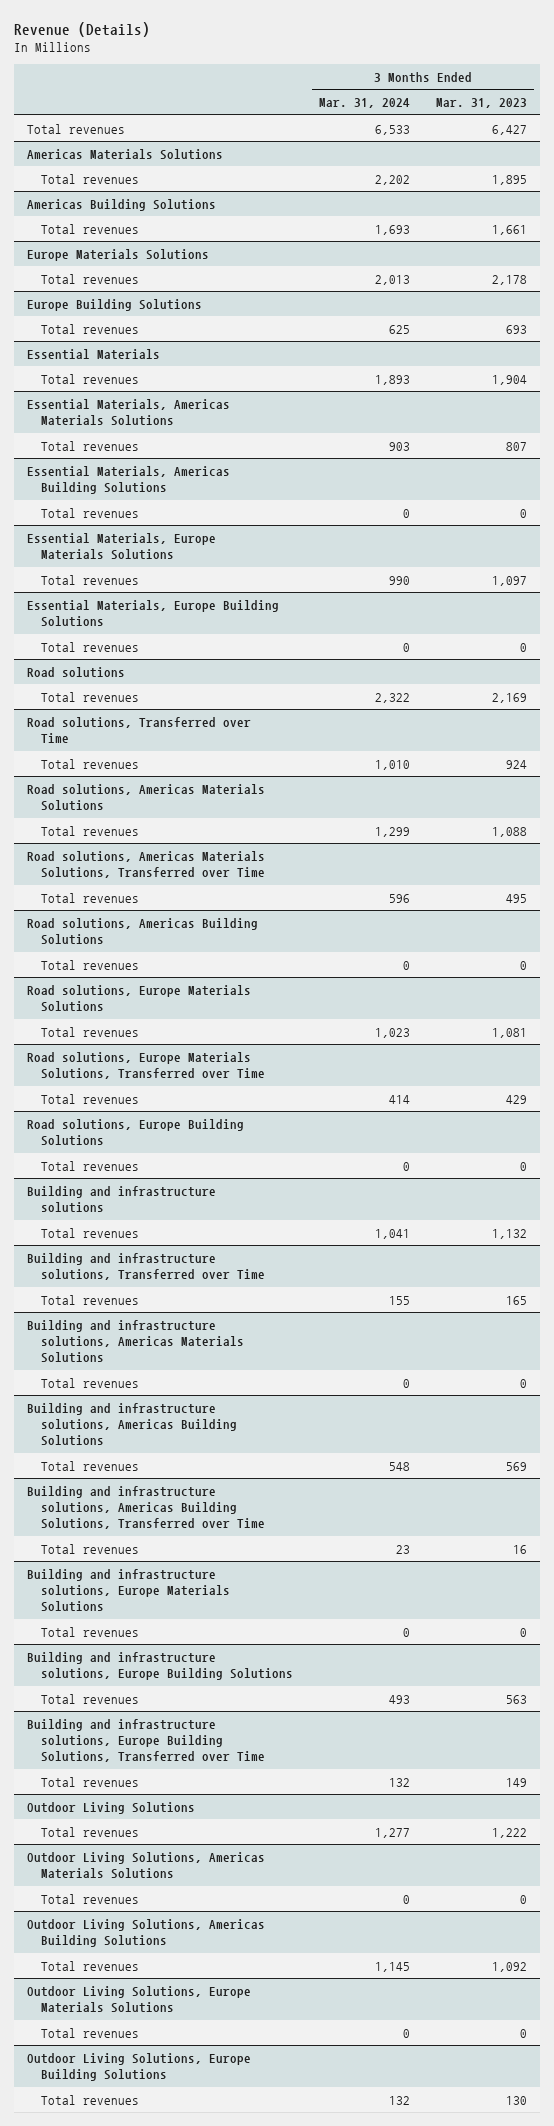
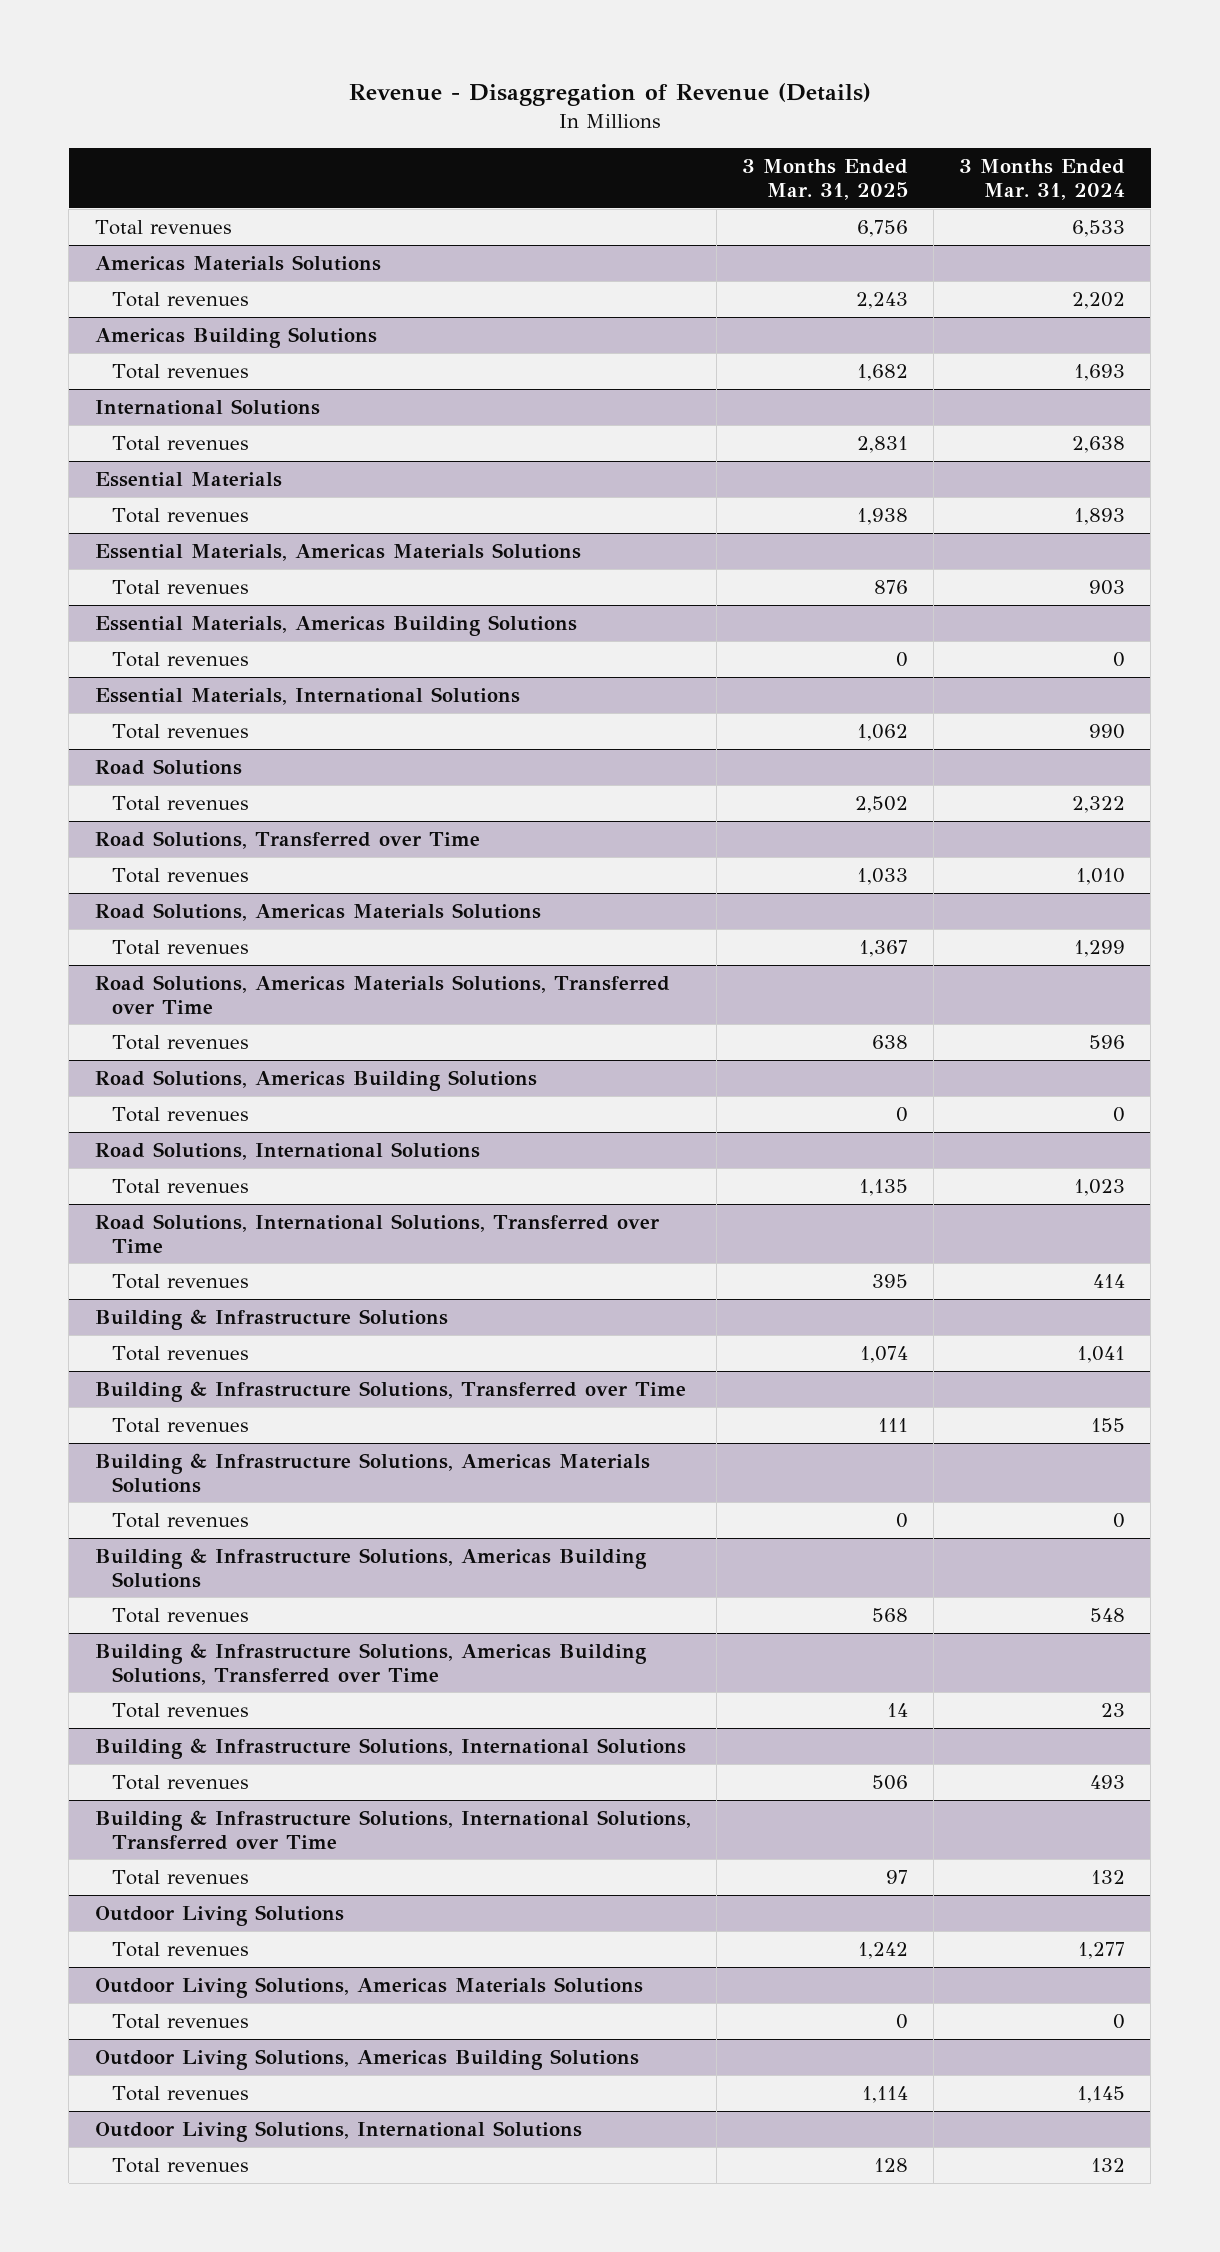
- Revenue (Details)
+ Revenue - Disaggregation of Revenue (Details)
- | 3 Months Ended Mar. 31, 2024 | 3 Months Ended Mar. 31, 2023
+ | 3 Months Ended Mar. 31, 2025 | 3 Months Ended Mar. 31, 2024
- Europe Materials Solutions
- Total revenues | 2,013 | 2,178
- Europe Building Solutions
- Total revenues | 625 | 693
+ International Solutions
+ Total revenues | 2,831 | 2,638
- Essential Materials, Europe Materials Solutions
+ Essential Materials, International Solutions
- Essential Materials, Europe Building Solutions
- Total revenues | 0 | 0
- Road solutions
+ Road Solutions
- Road solutions, Transferred over Time
+ Road Solutions, Transferred over Time
- Road solutions, Americas Materials Solutions
+ Road Solutions, Americas Materials Solutions
- Road solutions, Americas Materials Solutions, Transferred over Time
+ Road Solutions, Americas Materials Solutions, Transferred over Time
- Road solutions, Americas Building Solutions
+ Road Solutions, Americas Building Solutions
- Road solutions, Europe Materials Solutions
+ Road Solutions, International Solutions
- Road solutions, Europe Materials Solutions, Transferred over Time
+ Road Solutions, International Solutions, Transferred over Time
- Road solutions, Europe Building Solutions
- Total revenues | 0 | 0
- Building and infrastructure solutions
+ Building & Infrastructure Solutions
- Building and infrastructure solutions, Transferred over Time
+ Building & Infrastructure Solutions, Transferred over Time
- Building and infrastructure solutions, Americas Materials Solutions
+ Building & Infrastructure Solutions, Americas Materials Solutions
- Building and infrastructure solutions, Americas Building Solutions
+ Building & Infrastructure Solutions, Americas Building Solutions
- Building and infrastructure solutions, Americas Building Solutions, Transferred over Time
+ Building & Infrastructure Solutions, Americas Building Solutions, Transferred over Time
- Building and infrastructure solutions, Europe Materials Solutions
- Total revenues | 0 | 0
- Building and infrastructure solutions, Europe Building Solutions
+ Building & Infrastructure Solutions, International Solutions
- Building and infrastructure solutions, Europe Building Solutions, Transferred over Time
+ Building & Infrastructure Solutions, International Solutions, Transferred over Time
- Outdoor Living Solutions, Europe Materials Solutions
- Total revenues | 0 | 0
- Outdoor Living Solutions, Europe Building Solutions
+ Outdoor Living Solutions, International Solutions

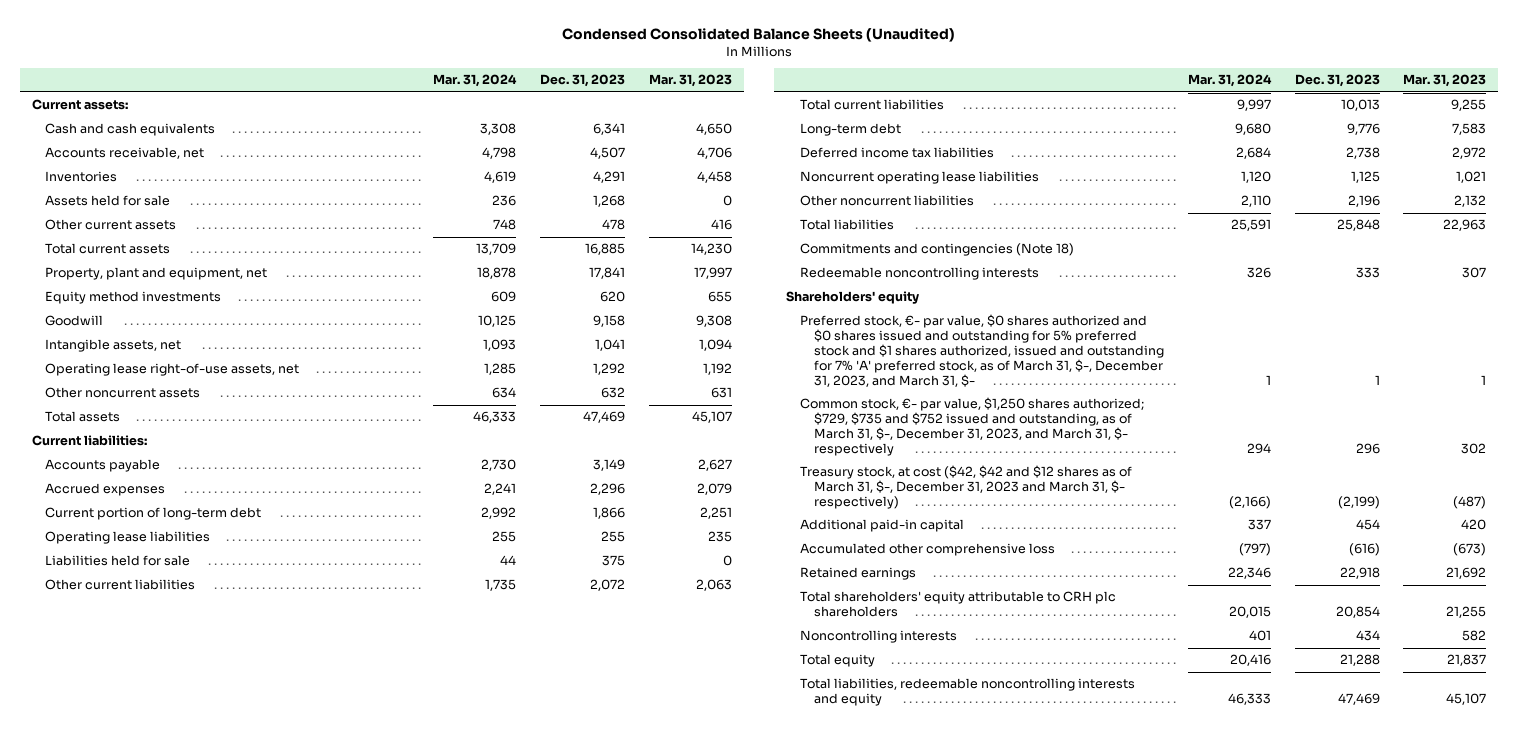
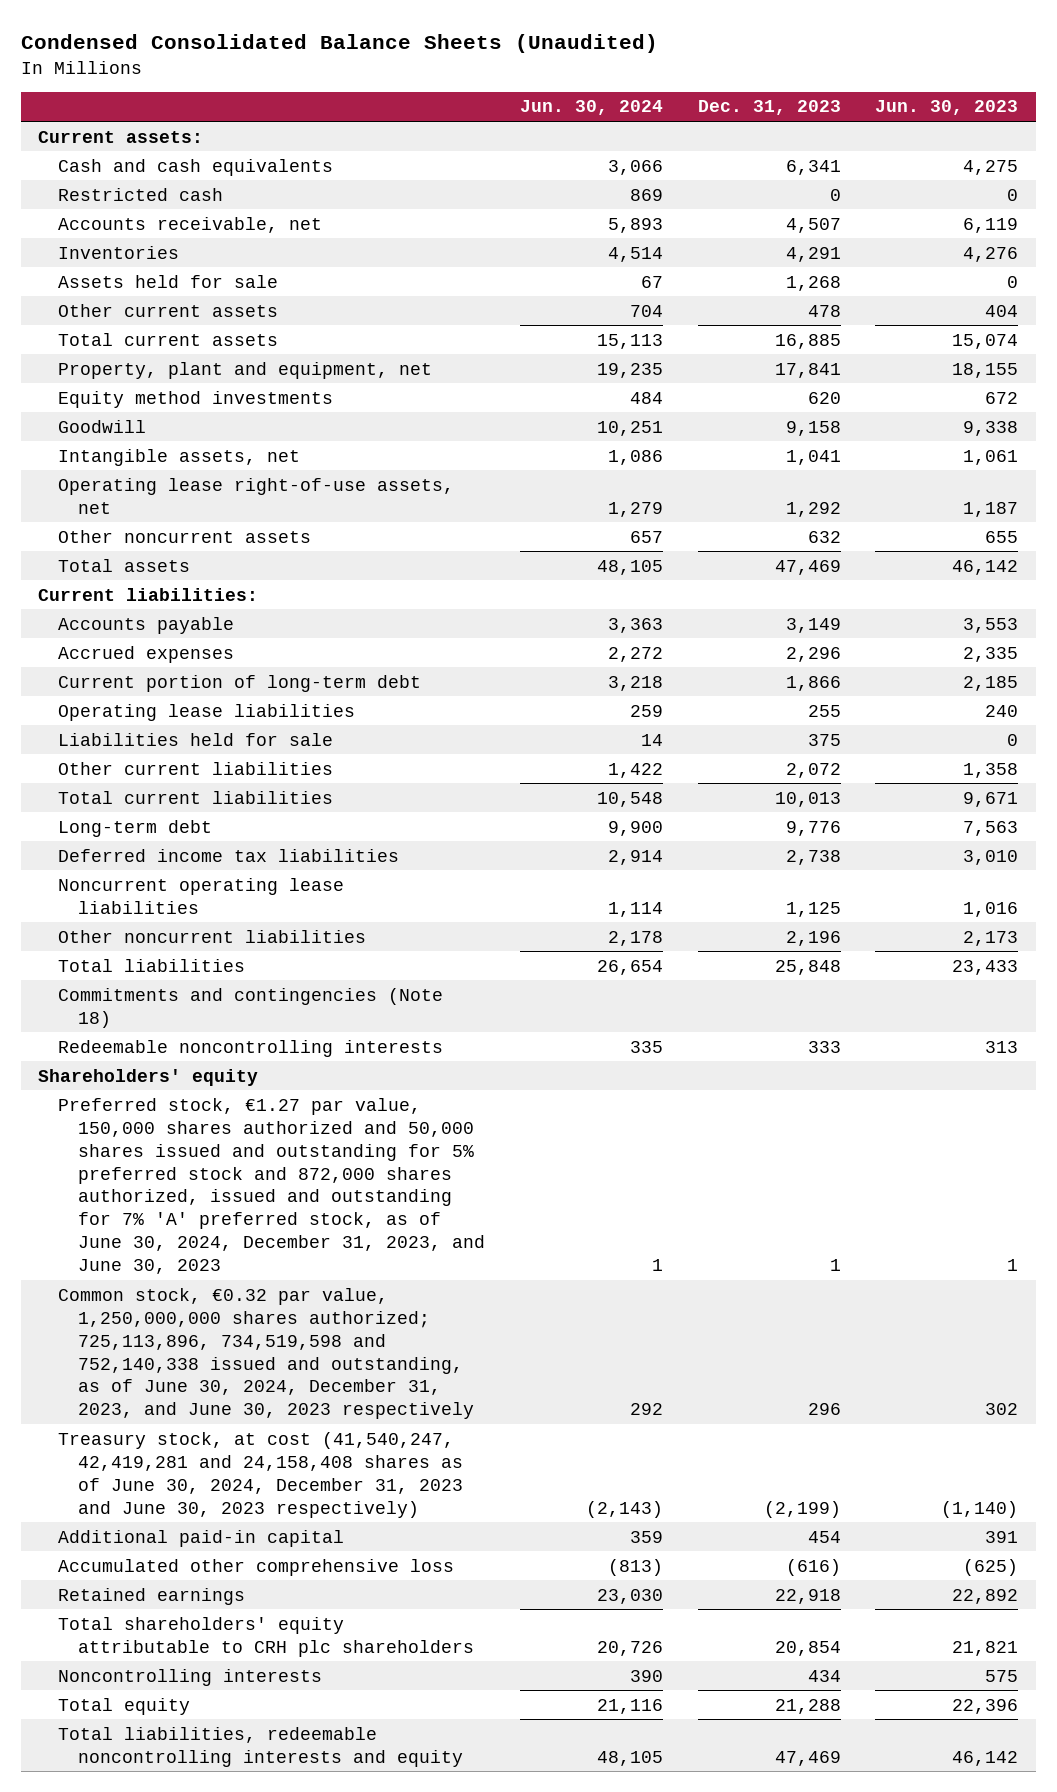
- | Mar. 31, 2024 | Dec. 31, 2023 | Mar. 31, 2023
+ | Jun. 30, 2024 | Dec. 31, 2023 | Jun. 30, 2023
+ Restricted cash | 869 | 0 | 0
- Preferred stock, €- par value, $0 shares authorized and $0 shares issued and outstanding for 5% preferred stock and $1 shares authorized, issued and outstanding for 7% 'A' preferred stock, as of March 31, $-, December 31, 2023, and March 31, $- | 1 | 1 | 1
- Common stock, €- par value, $1,250 shares authorized; $729, $735 and $752 issued and outstanding, as of March 31, $-, December 31, 2023, and March 31, $- respectively | 294 | 296 | 302
- Treasury stock, at cost ($42, $42 and $12 shares as of March 31, $-, December 31, 2023 and March 31, $- respectively) | (2,166) | (2,199) | (487)
+ Preferred stock, €1.27 par value, 150,000 shares authorized and 50,000 shares issued and outstanding for 5% preferred stock and 872,000 shares authorized, issued and outstanding for 7% 'A' preferred stock, as of June 30, 2024, December 31, 2023, and June 30, 2023 | 1 | 1 | 1
+ Common stock, €0.32 par value, 1,250,000,000 shares authorized; 725,113,896, 734,519,598 and 752,140,338 issued and outstanding, as of June 30, 2024, December 31, 2023, and June 30, 2023 respectively | 292 | 296 | 302
+ Treasury stock, at cost (41,540,247, 42,419,281 and 24,158,408 shares as of June 30, 2024, December 31, 2023 and June 30, 2023 respectively) | (2,143) | (2,199) | (1,140)

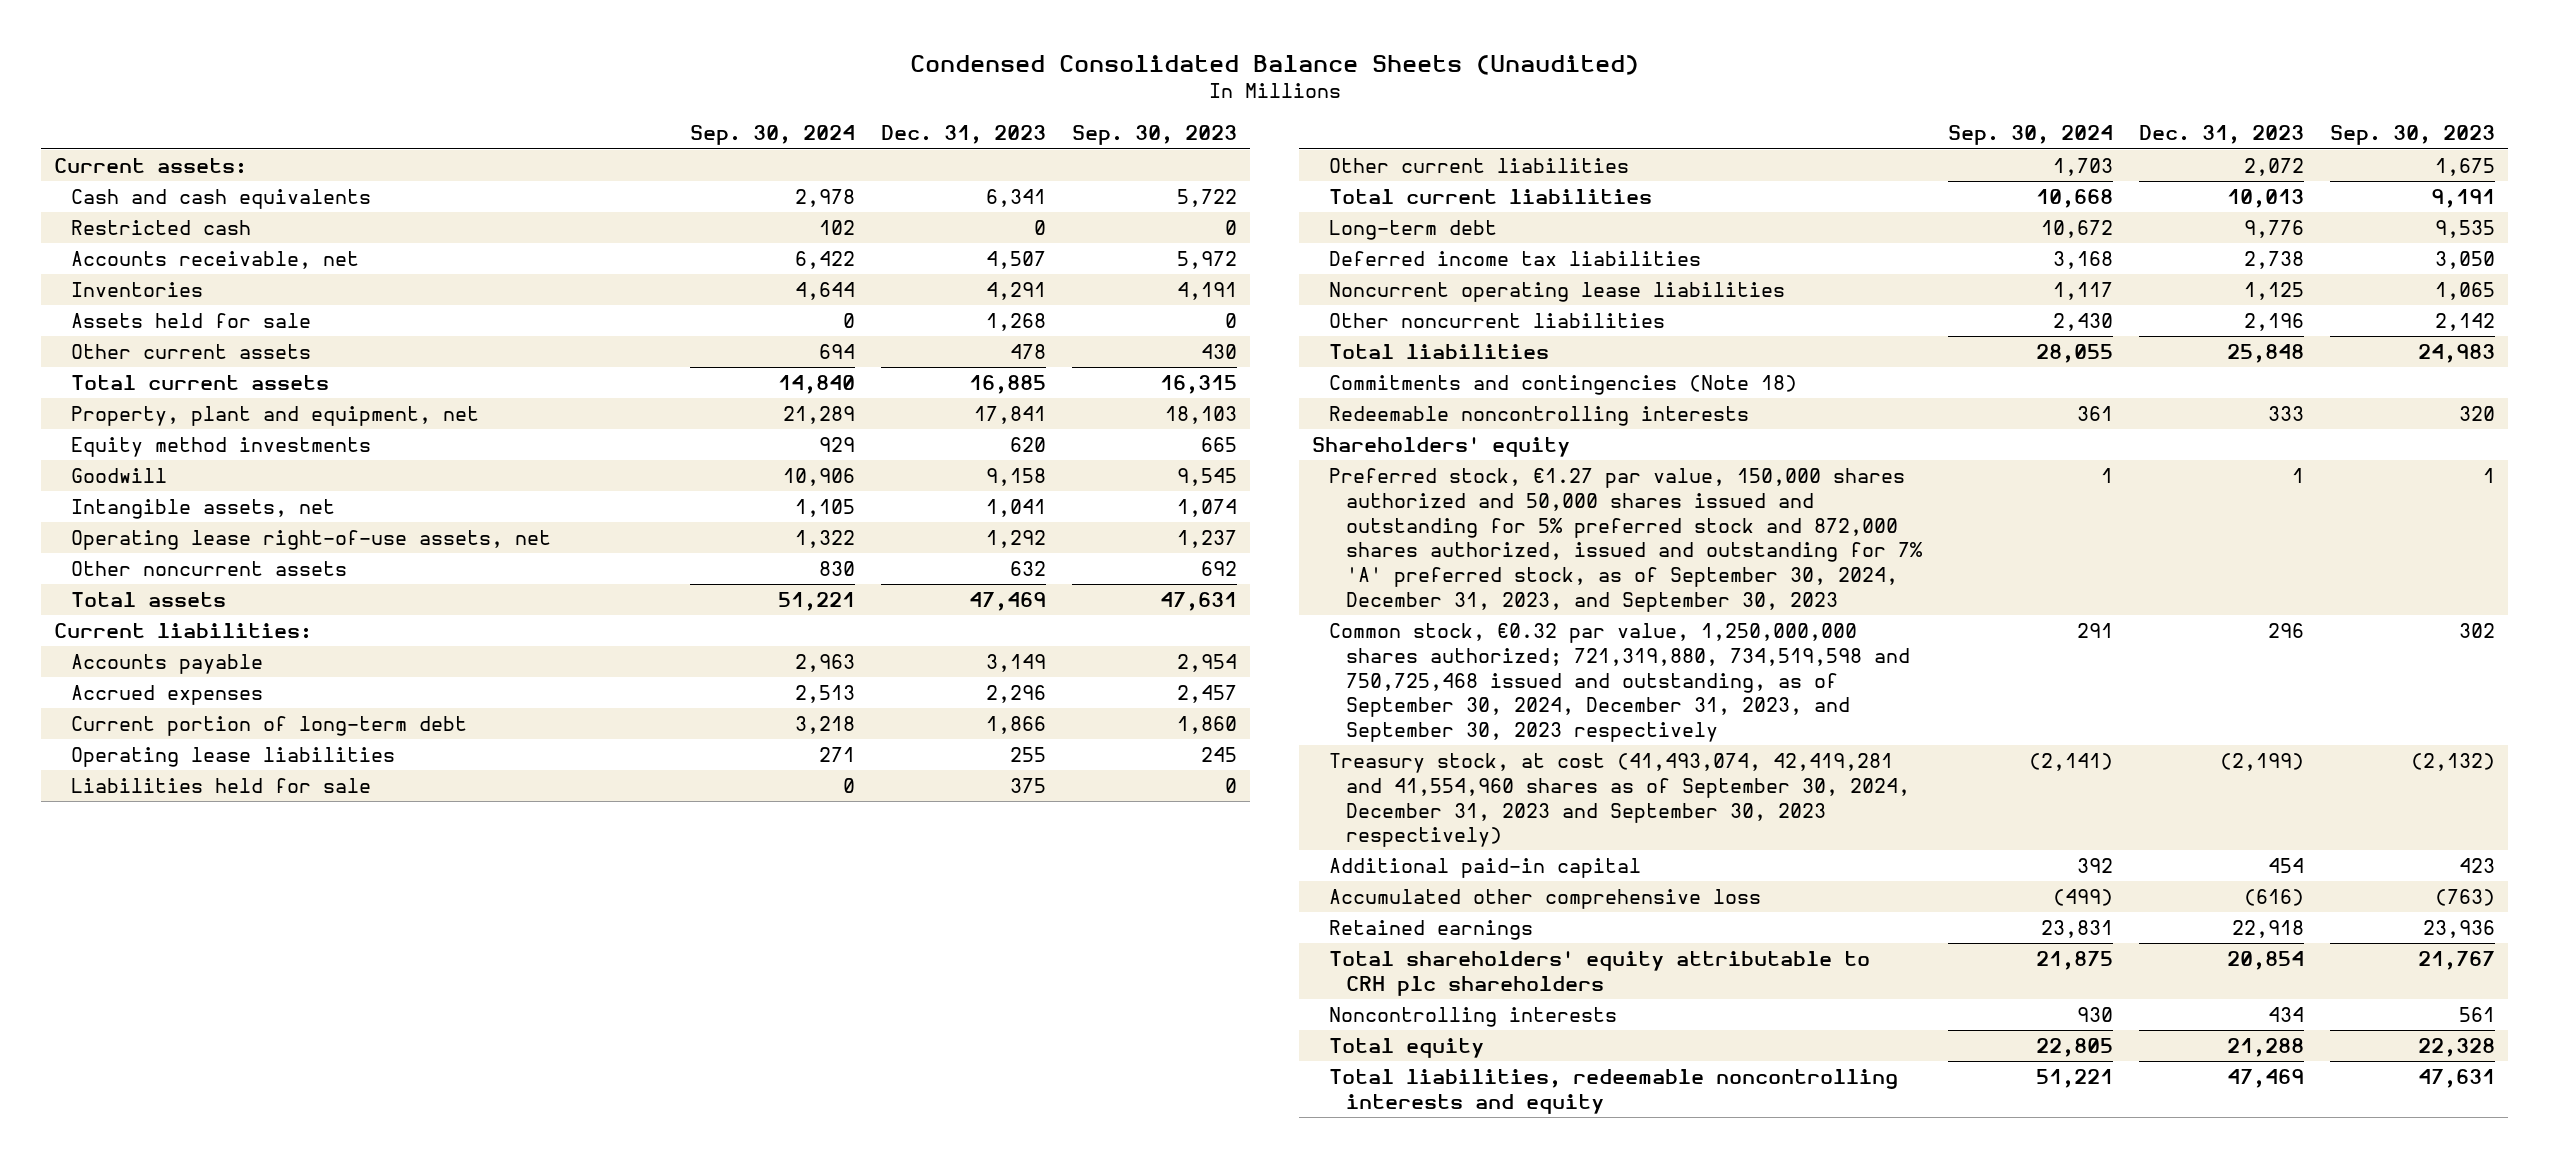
- | Jun. 30, 2024 | Dec. 31, 2023 | Jun. 30, 2023
+ | Sep. 30, 2024 | Dec. 31, 2023 | Sep. 30, 2023
- Preferred stock, €1.27 par value, 150,000 shares authorized and 50,000 shares issued and outstanding for 5% preferred stock and 872,000 shares authorized, issued and outstanding for 7% 'A' preferred stock, as of June 30, 2024, December 31, 2023, and June 30, 2023 | 1 | 1 | 1
- Common stock, €0.32 par value, 1,250,000,000 shares authorized; 725,113,896, 734,519,598 and 752,140,338 issued and outstanding, as of June 30, 2024, December 31, 2023, and June 30, 2023 respectively | 292 | 296 | 302
- Treasury stock, at cost (41,540,247, 42,419,281 and 24,158,408 shares as of June 30, 2024, December 31, 2023 and June 30, 2023 respectively) | (2,143) | (2,199) | (1,140)
+ Preferred stock, €1.27 par value, 150,000 shares authorized and 50,000 shares issued and outstanding for 5% preferred stock and 872,000 shares authorized, issued and outstanding for 7% 'A' preferred stock, as of September 30, 2024, December 31, 2023, and September 30, 2023 | 1 | 1 | 1
+ Common stock, €0.32 par value, 1,250,000,000 shares authorized; 721,319,880, 734,519,598 and 750,725,468 issued and outstanding, as of September 30, 2024, December 31, 2023, and September 30, 2023 respectively | 291 | 296 | 302
+ Treasury stock, at cost (41,493,074, 42,419,281 and 41,554,960 shares as of September 30, 2024, December 31, 2023 and September 30, 2023 respectively) | (2,141) | (2,199) | (2,132)

